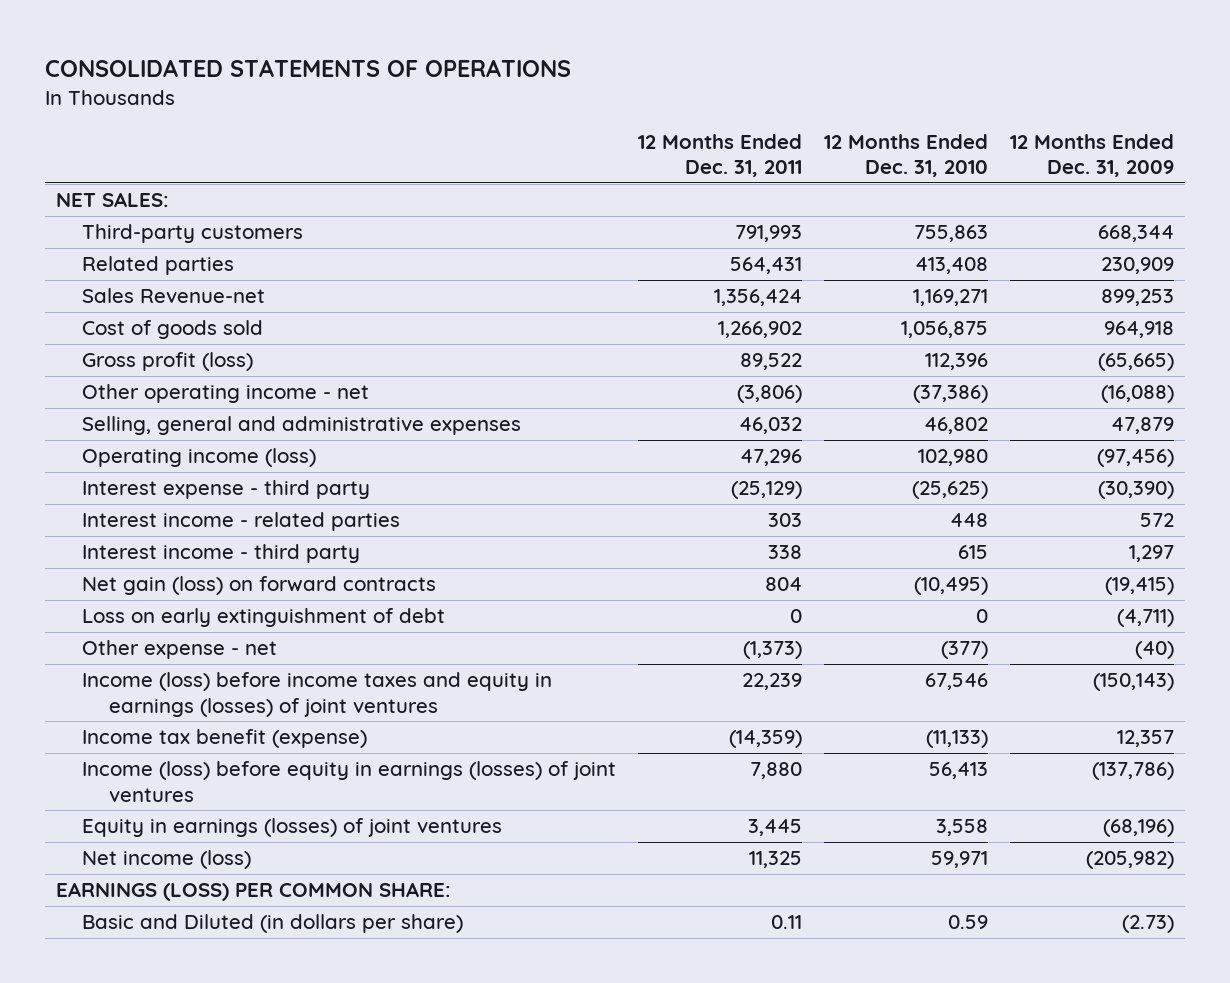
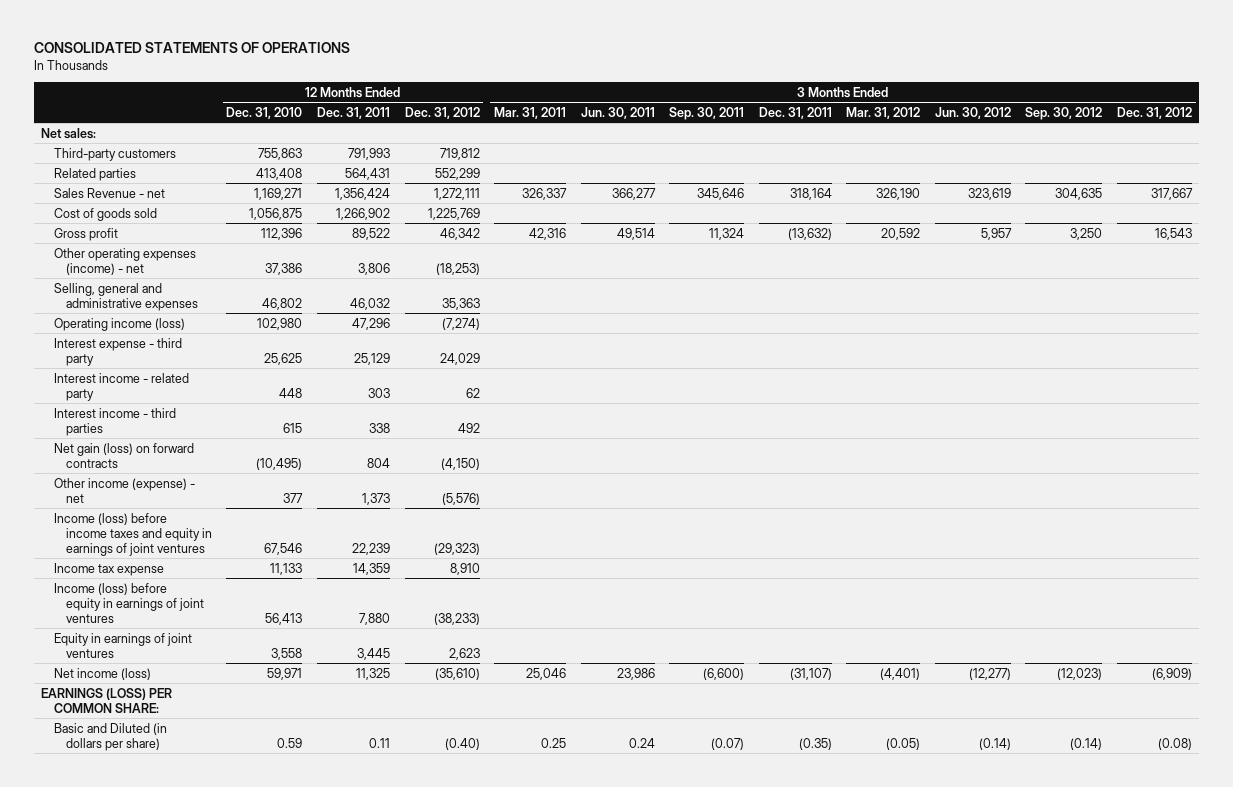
- | 12 Months Ended Dec. 31, 2011 | 12 Months Ended Dec. 31, 2010 | 12 Months Ended Dec. 31, 2009
+ | 12 Months Ended Dec. 31, 2010 | 12 Months Ended Dec. 31, 2011 | 12 Months Ended Dec. 31, 2012 | 3 Months Ended Mar. 31, 2011 | 3 Months Ended Jun. 30, 2011 | 3 Months Ended Sep. 30, 2011 | 3 Months Ended Dec. 31, 2011 | 3 Months Ended Mar. 31, 2012 | 3 Months Ended Jun. 30, 2012 | 3 Months Ended Sep. 30, 2012 | 3 Months Ended Dec. 31, 2012
- NET SALES:
+ Net sales:
- Sales Revenue-net | 1,356,424 | 1,169,271 | 899,253
+ Sales Revenue - net | 1,169,271 | 1,356,424 | 1,272,111 | 326,337 | 366,277 | 345,646 | 318,164 | 326,190 | 323,619 | 304,635 | 317,667
- Gross profit (loss) | 89,522 | 112,396 | (65,665)
- Other operating income - net | (3,806) | (37,386) | (16,088)
+ Gross profit | 112,396 | 89,522 | 46,342 | 42,316 | 49,514 | 11,324 | (13,632) | 20,592 | 5,957 | 3,250 | 16,543
+ Other operating expenses (income) - net | 37,386 | 3,806 | (18,253) | | | | | | | |
- Interest expense - third party | (25,129) | (25,625) | (30,390)
- Interest income - related parties | 303 | 448 | 572
- Interest income - third party | 338 | 615 | 1,297
+ Interest expense - third party | 25,625 | 25,129 | 24,029 | | | | | | | |
+ Interest income - related party | 448 | 303 | 62 | | | | | | | |
+ Interest income - third parties | 615 | 338 | 492 | | | | | | | |
- Loss on early extinguishment of debt | 0 | 0 | (4,711)
- Other expense - net | (1,373) | (377) | (40)
- Income (loss) before income taxes and equity in earnings (losses) of joint ventures | 22,239 | 67,546 | (150,143)
- Income tax benefit (expense) | (14,359) | (11,133) | 12,357
- Income (loss) before equity in earnings (losses) of joint ventures | 7,880 | 56,413 | (137,786)
- Equity in earnings (losses) of joint ventures | 3,445 | 3,558 | (68,196)
+ Other income (expense) - net | 377 | 1,373 | (5,576) | | | | | | | |
+ Income (loss) before income taxes and equity in earnings of joint ventures | 67,546 | 22,239 | (29,323) | | | | | | | |
+ Income tax expense | 11,133 | 14,359 | 8,910 | | | | | | | |
+ Income (loss) before equity in earnings of joint ventures | 56,413 | 7,880 | (38,233) | | | | | | | |
+ Equity in earnings of joint ventures | 3,558 | 3,445 | 2,623 | | | | | | | |

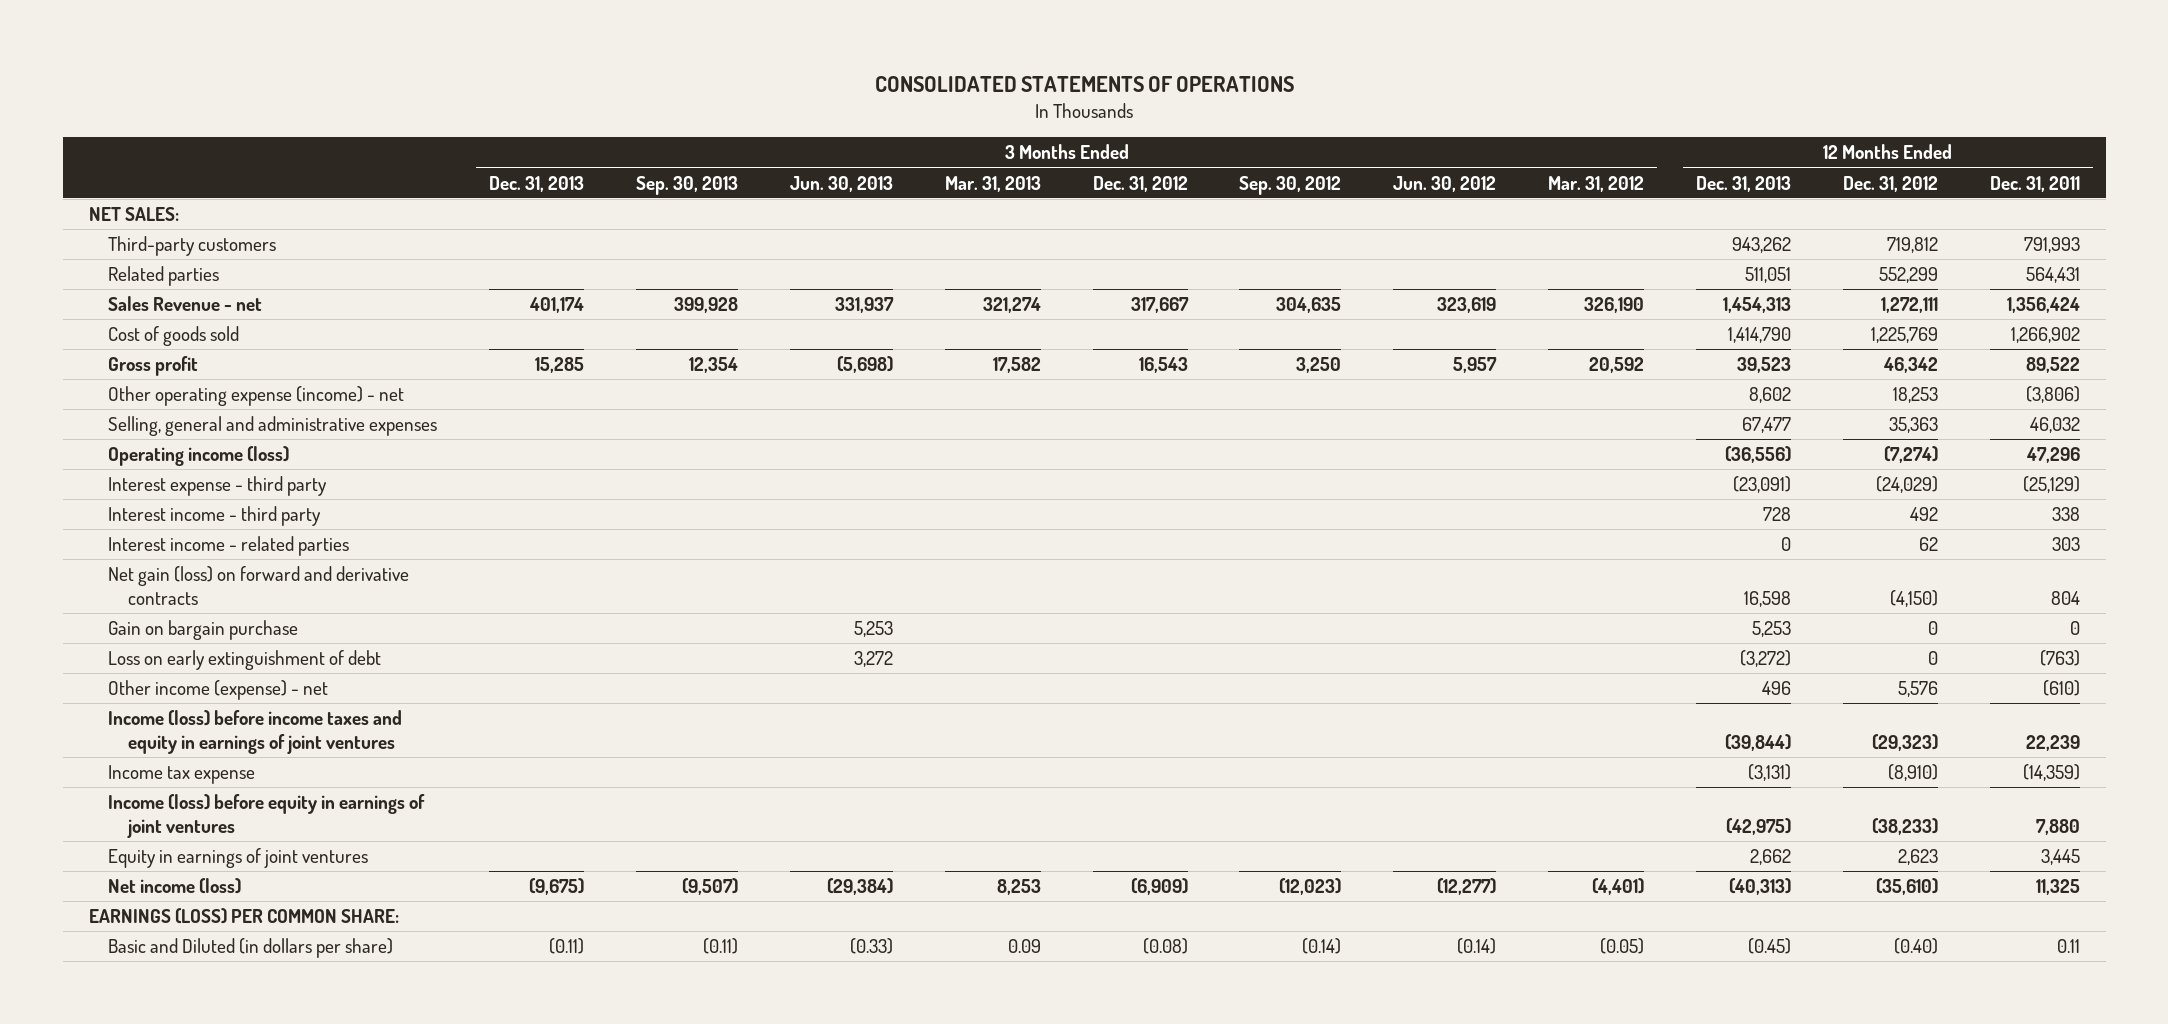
- | 12 Months Ended Dec. 31, 2010 | 12 Months Ended Dec. 31, 2011 | 12 Months Ended Dec. 31, 2012 | 3 Months Ended Mar. 31, 2011 | 3 Months Ended Jun. 30, 2011 | 3 Months Ended Sep. 30, 2011 | 3 Months Ended Dec. 31, 2011 | 3 Months Ended Mar. 31, 2012 | 3 Months Ended Jun. 30, 2012 | 3 Months Ended Sep. 30, 2012 | 3 Months Ended Dec. 31, 2012
+ | 3 Months Ended Dec. 31, 2013 | 3 Months Ended Sep. 30, 2013 | 3 Months Ended Jun. 30, 2013 | 3 Months Ended Mar. 31, 2013 | 3 Months Ended Dec. 31, 2012 | 3 Months Ended Sep. 30, 2012 | 3 Months Ended Jun. 30, 2012 | 3 Months Ended Mar. 31, 2012 | 12 Months Ended Dec. 31, 2013 | 12 Months Ended Dec. 31, 2012 | 12 Months Ended Dec. 31, 2011
- Net sales:
+ NET SALES:
- Other operating expenses (income) - net | 37,386 | 3,806 | (18,253) | | | | | | | |
+ Other operating expense (income) - net | | | | | | | | | 8,602 | 18,253 | (3,806)
- Interest expense - third party | 25,625 | 25,129 | 24,029 | | | | | | | |
- Interest income - related party | 448 | 303 | 62 | | | | | | | |
- Interest income - third parties | 615 | 338 | 492 | | | | | | | |
- Net gain (loss) on forward contracts | (10,495) | 804 | (4,150) | | | | | | | |
- Other income (expense) - net | 377 | 1,373 | (5,576) | | | | | | | |
+ Interest expense - third party | | | | | | | | | (23,091) | (24,029) | (25,129)
+ Interest income - third party | | | | | | | | | 728 | 492 | 338
+ Interest income - related parties | | | | | | | | | 0 | 62 | 303
+ Net gain (loss) on forward and derivative contracts | | | | | | | | | 16,598 | (4,150) | 804
+ Gain on bargain purchase | | | 5,253 | | | | | | 5,253 | 0 | 0
+ Loss on early extinguishment of debt | | | 3,272 | | | | | | (3,272) | 0 | (763)
+ Other income (expense) - net | | | | | | | | | 496 | 5,576 | (610)
- Income tax expense | 11,133 | 14,359 | 8,910 | | | | | | | |
+ Income tax expense | | | | | | | | | (3,131) | (8,910) | (14,359)

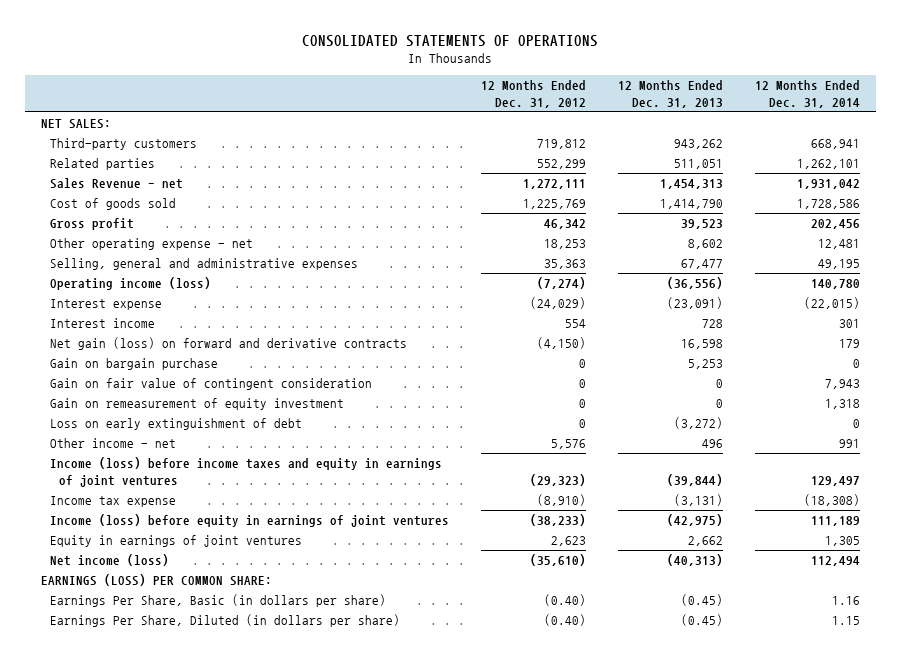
- | 3 Months Ended Dec. 31, 2013 | 3 Months Ended Sep. 30, 2013 | 3 Months Ended Jun. 30, 2013 | 3 Months Ended Mar. 31, 2013 | 3 Months Ended Dec. 31, 2012 | 3 Months Ended Sep. 30, 2012 | 3 Months Ended Jun. 30, 2012 | 3 Months Ended Mar. 31, 2012 | 12 Months Ended Dec. 31, 2013 | 12 Months Ended Dec. 31, 2012 | 12 Months Ended Dec. 31, 2011
+ | 12 Months Ended Dec. 31, 2012 | 12 Months Ended Dec. 31, 2013 | 12 Months Ended Dec. 31, 2014
- Other operating expense (income) - net | | | | | | | | | 8,602 | 18,253 | (3,806)
+ Other operating expense - net | 18,253 | 8,602 | 12,481
- Interest expense - third party | | | | | | | | | (23,091) | (24,029) | (25,129)
- Interest income - third party | | | | | | | | | 728 | 492 | 338
- Interest income - related parties | | | | | | | | | 0 | 62 | 303
+ Interest expense | (24,029) | (23,091) | (22,015)
+ Interest income | 554 | 728 | 301
+ Gain on fair value of contingent consideration | 0 | 0 | 7,943
+ Gain on remeasurement of equity investment | 0 | 0 | 1,318
- Other income (expense) - net | | | | | | | | | 496 | 5,576 | (610)
+ Other income - net | 5,576 | 496 | 991
- Basic and Diluted (in dollars per share) | (0.11) | (0.11) | (0.33) | 0.09 | (0.08) | (0.14) | (0.14) | (0.05) | (0.45) | (0.40) | 0.11
+ Earnings Per Share, Basic (in dollars per share) | (0.40) | (0.45) | 1.16
+ Earnings Per Share, Diluted (in dollars per share) | (0.40) | (0.45) | 1.15

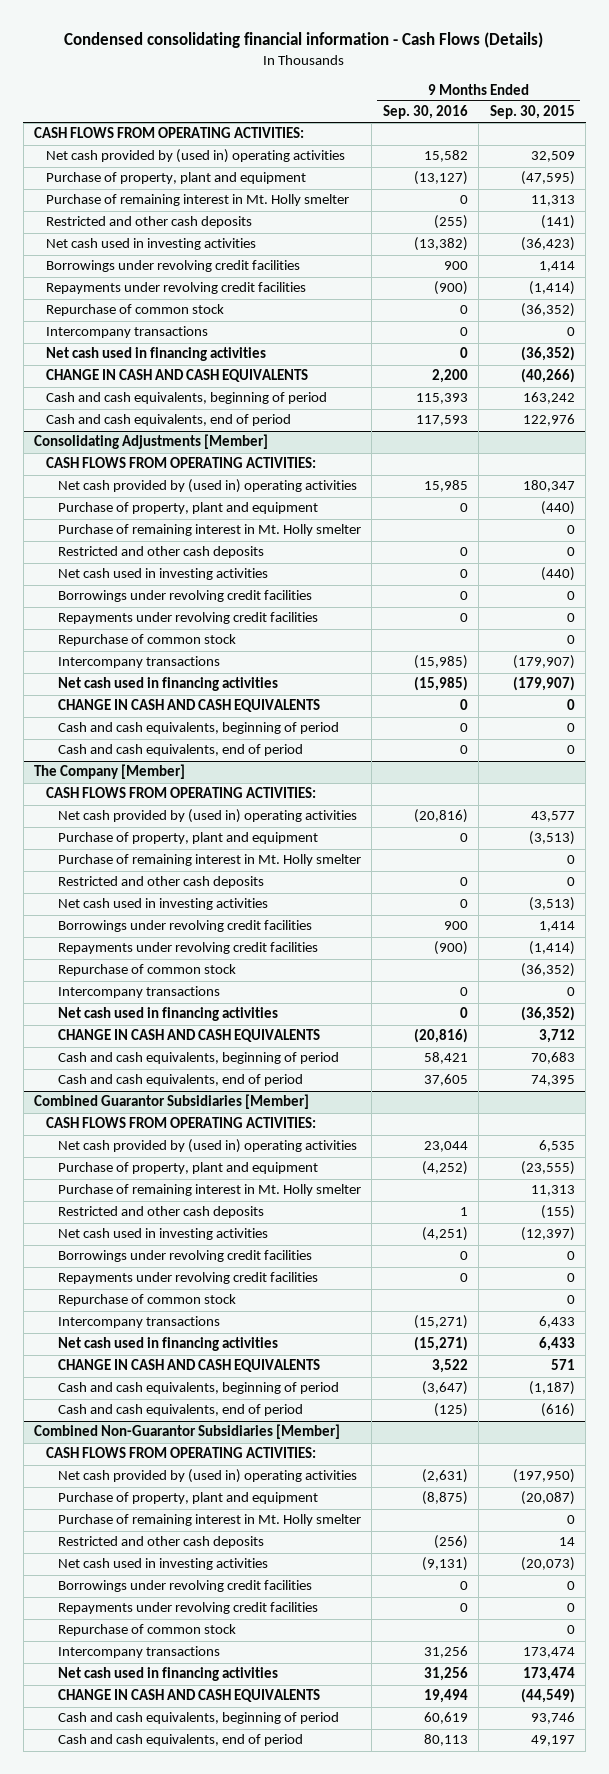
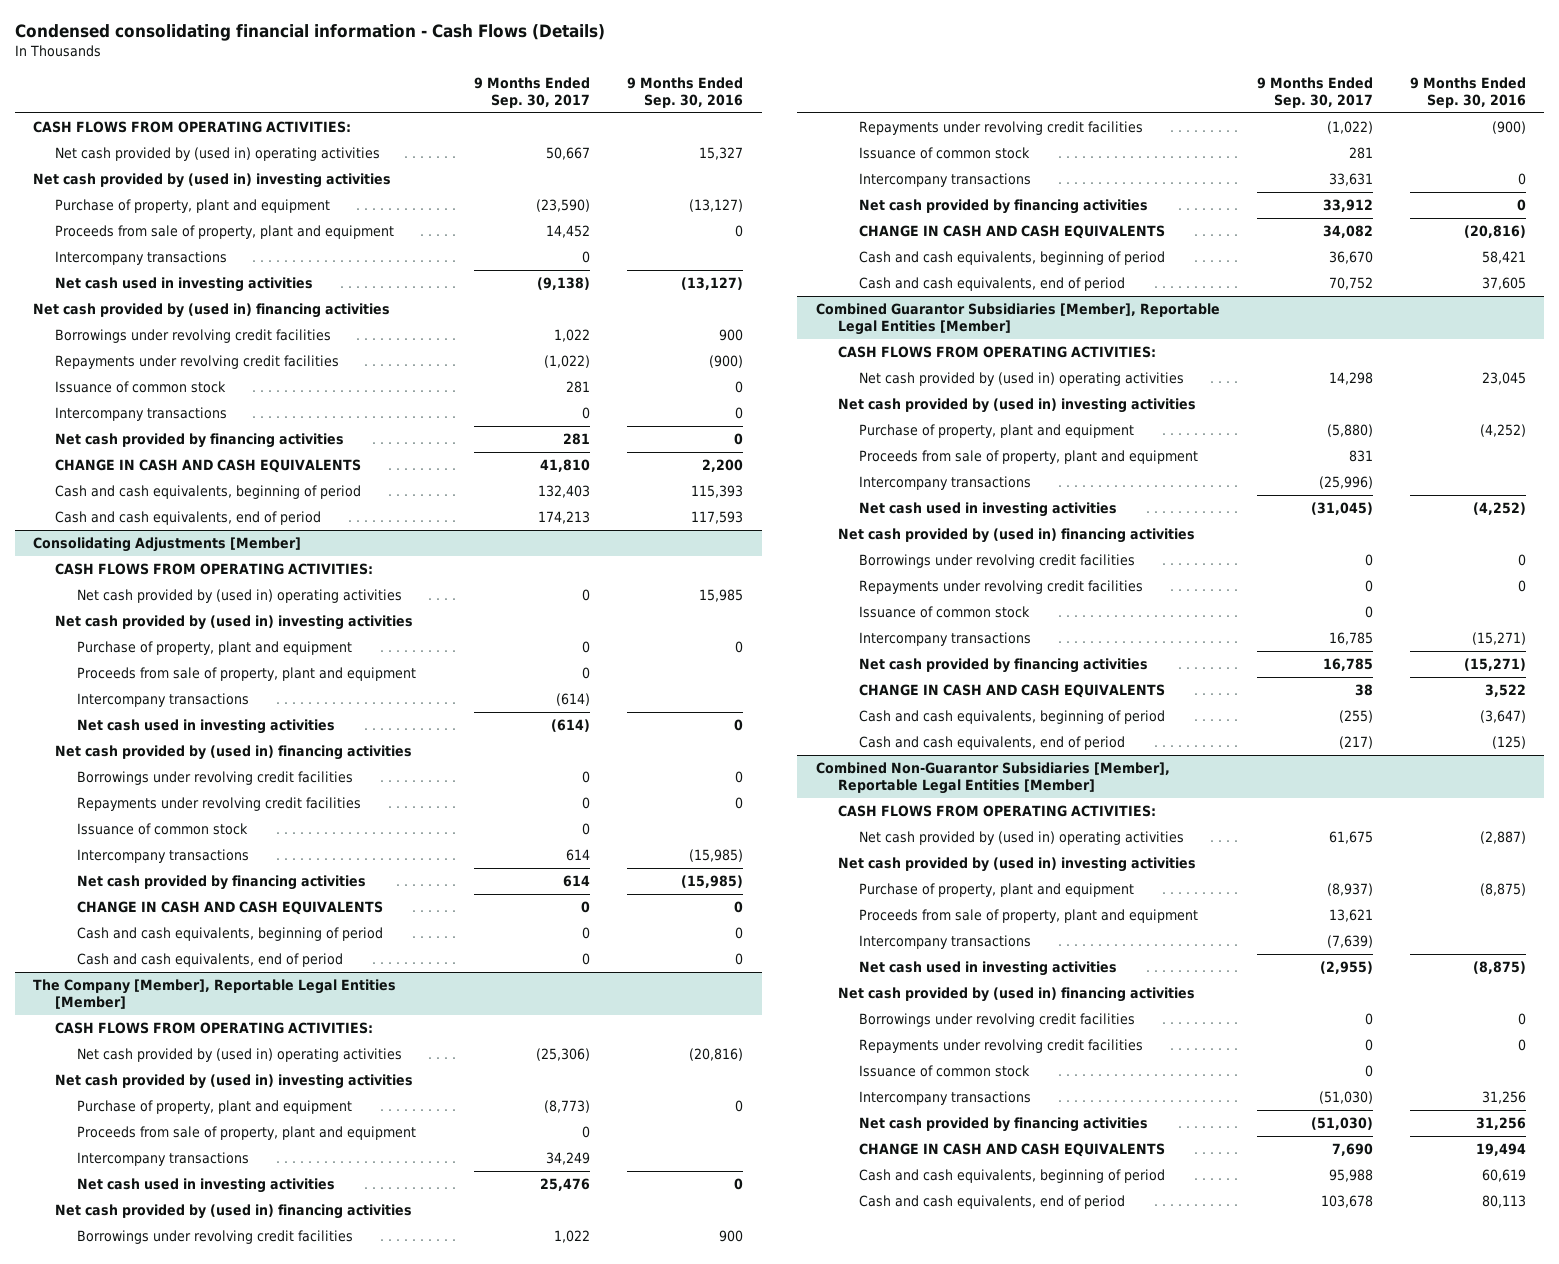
- | 9 Months Ended Sep. 30, 2016 | 9 Months Ended Sep. 30, 2015
+ | 9 Months Ended Sep. 30, 2017 | 9 Months Ended Sep. 30, 2016
- Net cash provided by (used in) operating activities | 15,582 | 32,509
+ Net cash provided by (used in) operating activities | 50,667 | 15,327
+ Net cash provided by (used in) investing activities
- Purchase of remaining interest in Mt. Holly smelter | 0 | 11,313
- Restricted and other cash deposits | (255) | (141)
- Net cash used in investing activities | (13,382) | (36,423)
+ Proceeds from sale of property, plant and equipment | 14,452 | 0
+ Intercompany transactions | 0 |
+ Net cash used in investing activities | (9,138) | (13,127)
+ Net cash provided by (used in) financing activities
- Repurchase of common stock | 0 | (36,352)
+ Issuance of common stock | 281 | 0
- Net cash used in financing activities | 0 | (36,352)
+ Net cash provided by financing activities | 281 | 0
@ Consolidating Adjustments [Member]
+ Net cash provided by (used in) investing activities
- Purchase of remaining interest in Mt. Holly smelter | | 0
- Restricted and other cash deposits | 0 | 0
+ Proceeds from sale of property, plant and equipment | 0 |
+ Intercompany transactions | (614) |
+ Net cash provided by (used in) financing activities
- Repurchase of common stock | | 0
+ Issuance of common stock | 0 |
- Net cash used in financing activities | (15,985) | (179,907)
+ Net cash provided by financing activities | 614 | (15,985)
- The Company [Member]
+ The Company [Member], Reportable Legal Entities [Member]
+ Net cash provided by (used in) investing activities
- Purchase of remaining interest in Mt. Holly smelter | | 0
- Restricted and other cash deposits | 0 | 0
+ Proceeds from sale of property, plant and equipment | 0 |
+ Intercompany transactions | 34,249 |
+ Net cash provided by (used in) financing activities
- Repurchase of common stock | | (36,352)
+ Issuance of common stock | 281 |
- Net cash used in financing activities | 0 | (36,352)
+ Net cash provided by financing activities | 33,912 | 0
- Combined Guarantor Subsidiaries [Member]
+ Combined Guarantor Subsidiaries [Member], Reportable Legal Entities [Member]
- Net cash provided by (used in) operating activities | 23,044 | 6,535
+ Net cash provided by (used in) operating activities | 14,298 | 23,045
+ Net cash provided by (used in) investing activities
- Purchase of remaining interest in Mt. Holly smelter | | 11,313
- Restricted and other cash deposits | 1 | (155)
- Net cash used in investing activities | (4,251) | (12,397)
+ Proceeds from sale of property, plant and equipment | 831 |
+ Intercompany transactions | (25,996) |
+ Net cash used in investing activities | (31,045) | (4,252)
+ Net cash provided by (used in) financing activities
- Repurchase of common stock | | 0
+ Issuance of common stock | 0 |
- Net cash used in financing activities | (15,271) | 6,433
+ Net cash provided by financing activities | 16,785 | (15,271)
- Combined Non-Guarantor Subsidiaries [Member]
+ Combined Non-Guarantor Subsidiaries [Member], Reportable Legal Entities [Member]
- Net cash provided by (used in) operating activities | (2,631) | (197,950)
+ Net cash provided by (used in) operating activities | 61,675 | (2,887)
+ Net cash provided by (used in) investing activities
- Purchase of remaining interest in Mt. Holly smelter | | 0
- Restricted and other cash deposits | (256) | 14
- Net cash used in investing activities | (9,131) | (20,073)
+ Proceeds from sale of property, plant and equipment | 13,621 |
+ Intercompany transactions | (7,639) |
+ Net cash used in investing activities | (2,955) | (8,875)
+ Net cash provided by (used in) financing activities
- Repurchase of common stock | | 0
+ Issuance of common stock | 0 |
- Net cash used in financing activities | 31,256 | 173,474
+ Net cash provided by financing activities | (51,030) | 31,256

